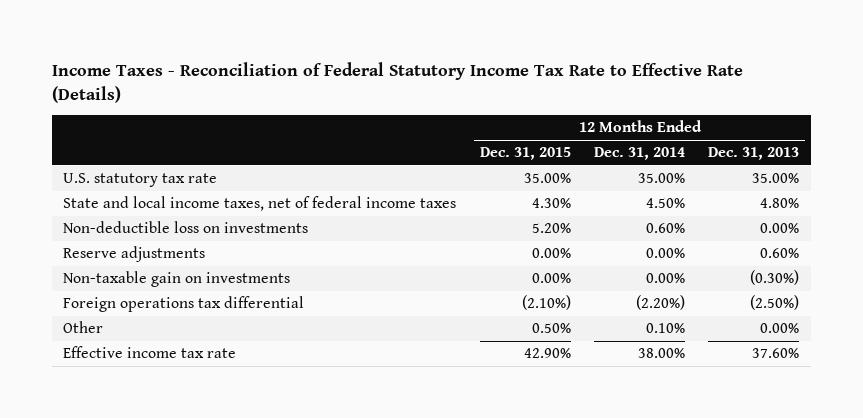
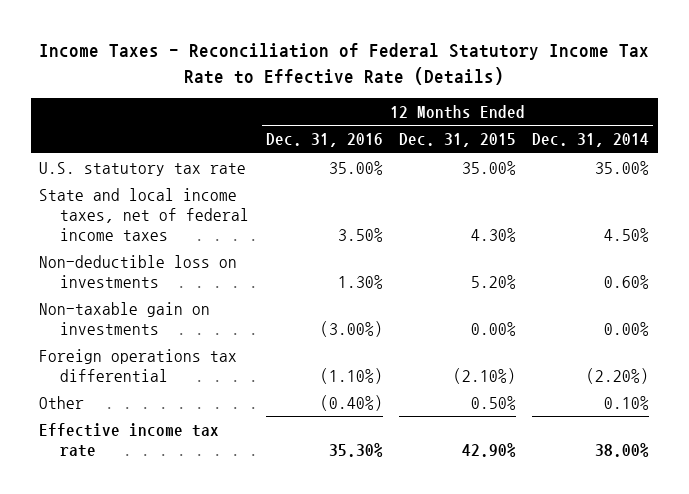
- | 12 Months Ended Dec. 31, 2015 | 12 Months Ended Dec. 31, 2014 | 12 Months Ended Dec. 31, 2013
+ | 12 Months Ended Dec. 31, 2016 | 12 Months Ended Dec. 31, 2015 | 12 Months Ended Dec. 31, 2014
- Reserve adjustments | 0.00% | 0.00% | 0.60%

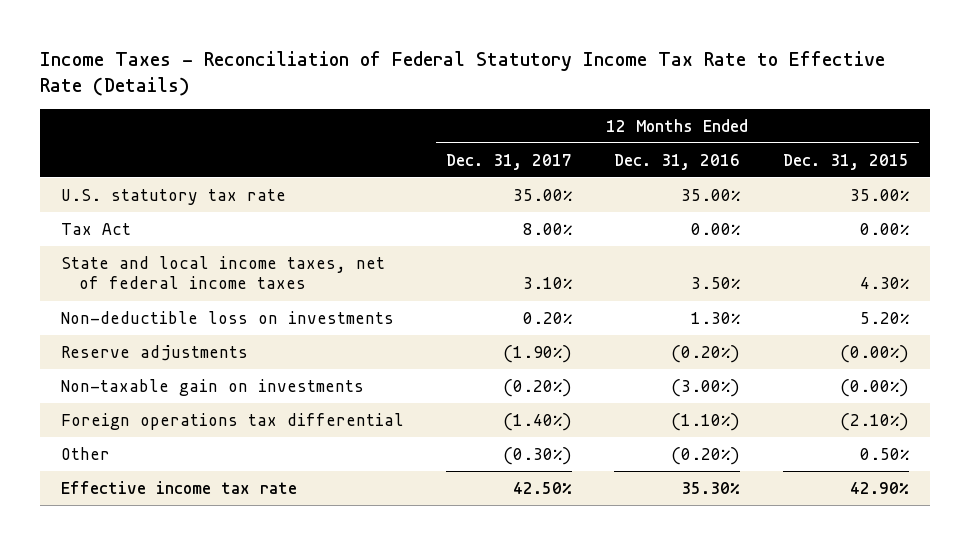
- | 12 Months Ended Dec. 31, 2016 | 12 Months Ended Dec. 31, 2015 | 12 Months Ended Dec. 31, 2014
+ | 12 Months Ended Dec. 31, 2017 | 12 Months Ended Dec. 31, 2016 | 12 Months Ended Dec. 31, 2015
+ Tax Act | 8.00% | 0.00% | 0.00%
- Non-taxable gain on investments | (3.00%) | 0.00% | 0.00%
+ Reserve adjustments | (1.90%) | (0.20%) | (0.00%)
+ Non-taxable gain on investments | (0.20%) | (3.00%) | (0.00%)
- Other | (0.40%) | 0.50% | 0.10%
+ Other | (0.30%) | (0.20%) | 0.50%

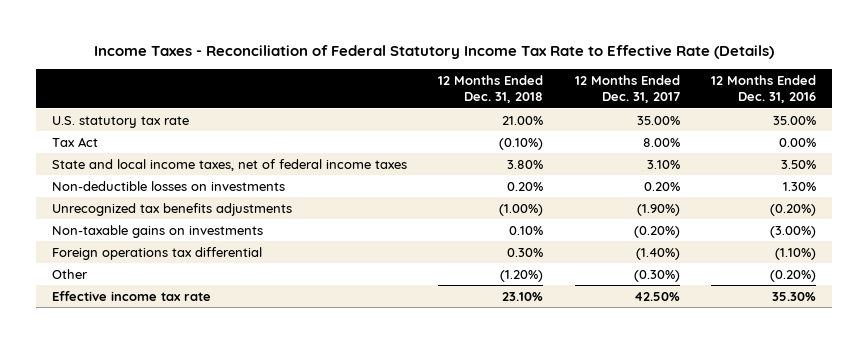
- | 12 Months Ended Dec. 31, 2017 | 12 Months Ended Dec. 31, 2016 | 12 Months Ended Dec. 31, 2015
+ | 12 Months Ended Dec. 31, 2018 | 12 Months Ended Dec. 31, 2017 | 12 Months Ended Dec. 31, 2016
- Non-deductible loss on investments | 0.20% | 1.30% | 5.20%
- Reserve adjustments | (1.90%) | (0.20%) | (0.00%)
- Non-taxable gain on investments | (0.20%) | (3.00%) | (0.00%)
+ Non-deductible losses on investments | 0.20% | 0.20% | 1.30%
+ Unrecognized tax benefits adjustments | (1.00%) | (1.90%) | (0.20%)
+ Non-taxable gains on investments | 0.10% | (0.20%) | (3.00%)

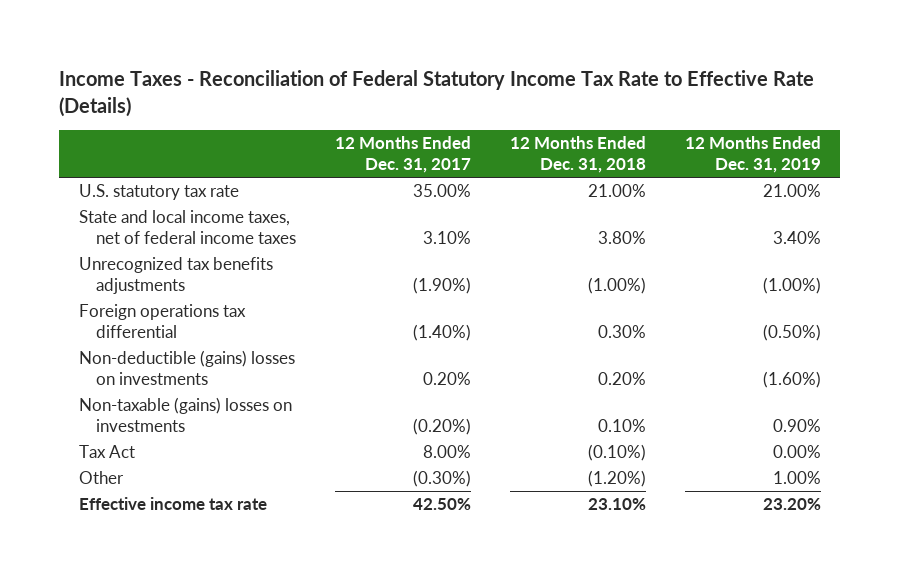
- | 12 Months Ended Dec. 31, 2018 | 12 Months Ended Dec. 31, 2017 | 12 Months Ended Dec. 31, 2016
+ | 12 Months Ended Dec. 31, 2017 | 12 Months Ended Dec. 31, 2018 | 12 Months Ended Dec. 31, 2019
- Non-deductible losses on investments | 0.20% | 0.20% | 1.30%
- Non-taxable gains on investments | 0.10% | (0.20%) | (3.00%)
+ Non-deductible (gains) losses on investments | 0.20% | 0.20% | (1.60%)
+ Non-taxable (gains) losses on investments | (0.20%) | 0.10% | 0.90%
moved down: Tax Act | 8.00% | (0.10%) | 0.00%

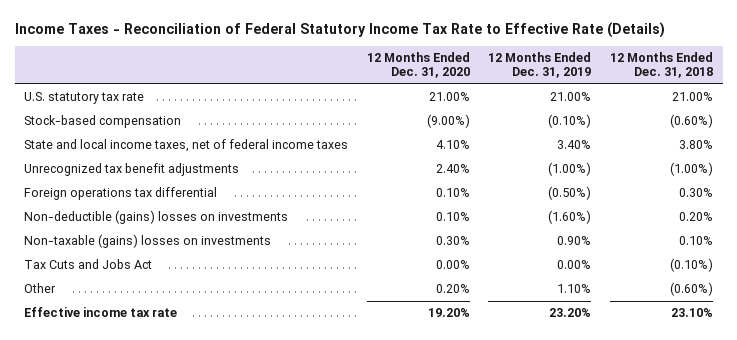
- | 12 Months Ended Dec. 31, 2017 | 12 Months Ended Dec. 31, 2018 | 12 Months Ended Dec. 31, 2019
+ | 12 Months Ended Dec. 31, 2020 | 12 Months Ended Dec. 31, 2019 | 12 Months Ended Dec. 31, 2018
+ Stock-based compensation | (9.00%) | (0.10%) | (0.60%)
- Unrecognized tax benefits adjustments | (1.90%) | (1.00%) | (1.00%)
+ Unrecognized tax benefit adjustments | 2.40% | (1.00%) | (1.00%)
- Tax Act | 8.00% | (0.10%) | 0.00%
- Other | (0.30%) | (1.20%) | 1.00%
+ Tax Cuts and Jobs Act | 0.00% | 0.00% | (0.10%)
+ Other | 0.20% | 1.10% | (0.60%)

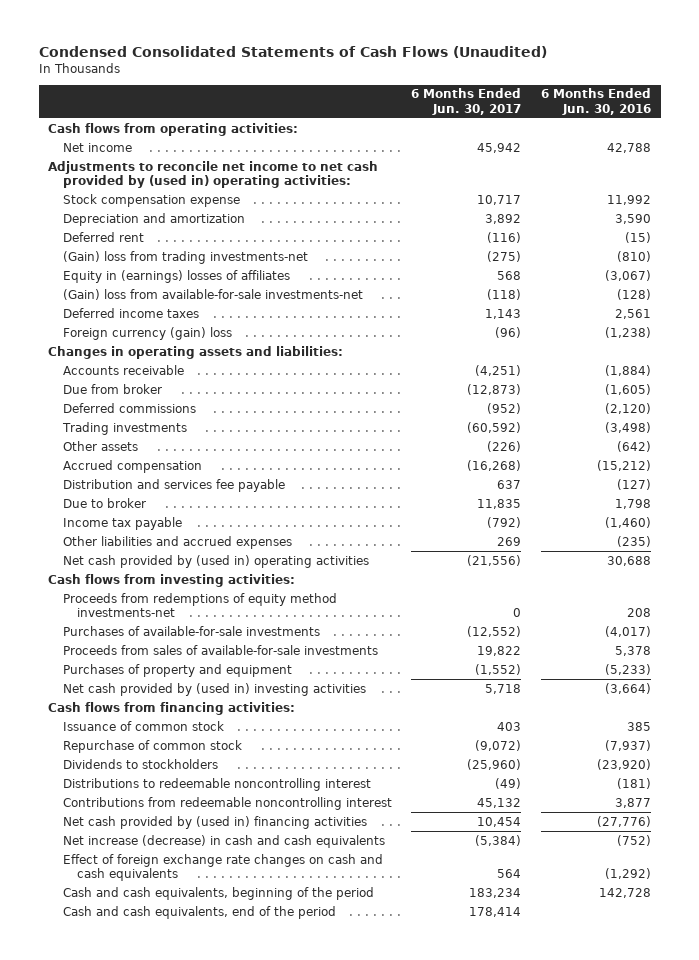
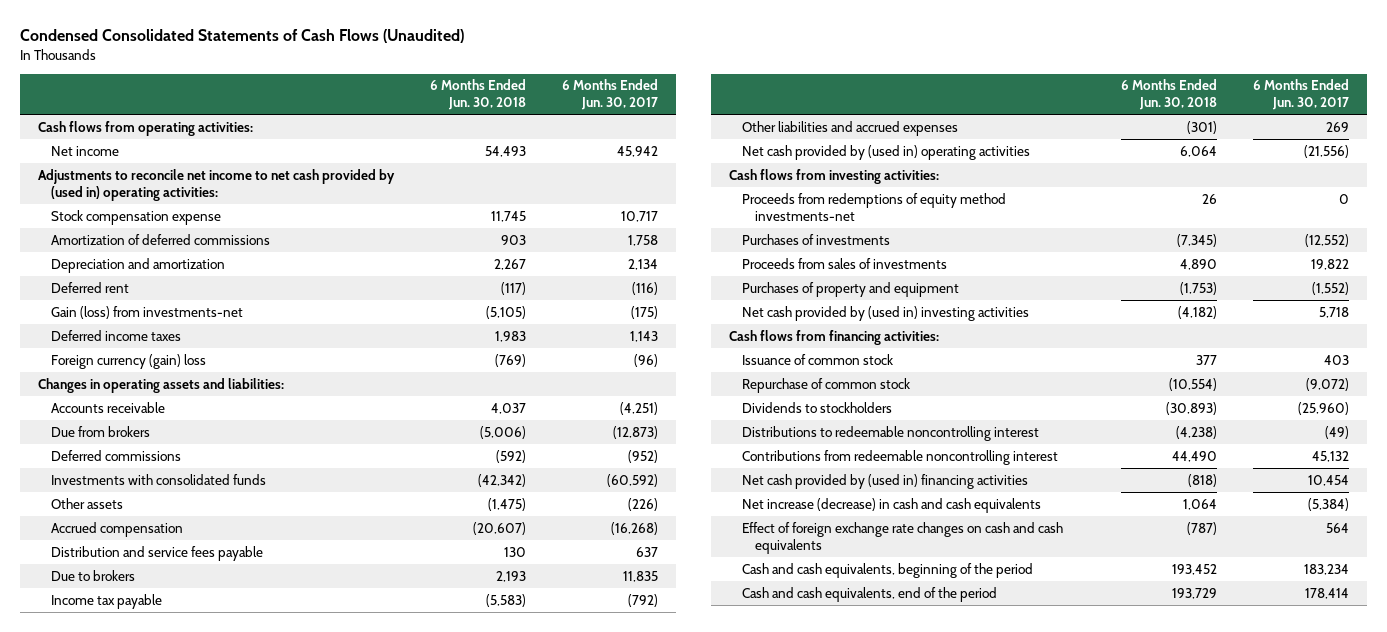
- | 6 Months Ended Jun. 30, 2017 | 6 Months Ended Jun. 30, 2016
+ | 6 Months Ended Jun. 30, 2018 | 6 Months Ended Jun. 30, 2017
- Depreciation and amortization | 3,892 | 3,590
+ Amortization of deferred commissions | 903 | 1,758
+ Depreciation and amortization | 2,267 | 2,134
- (Gain) loss from trading investments-net | (275) | (810)
- Equity in (earnings) losses of affiliates | 568 | (3,067)
- (Gain) loss from available-for-sale investments-net | (118) | (128)
+ Gain (loss) from investments-net | (5,105) | (175)
- Due from broker | (12,873) | (1,605)
+ Due from brokers | (5,006) | (12,873)
- Trading investments | (60,592) | (3,498)
+ Investments with consolidated funds | (42,342) | (60,592)
- Distribution and services fee payable | 637 | (127)
- Due to broker | 11,835 | 1,798
+ Distribution and service fees payable | 130 | 637
+ Due to brokers | 2,193 | 11,835
- Purchases of available-for-sale investments | (12,552) | (4,017)
- Proceeds from sales of available-for-sale investments | 19,822 | 5,378
+ Purchases of investments | (7,345) | (12,552)
+ Proceeds from sales of investments | 4,890 | 19,822

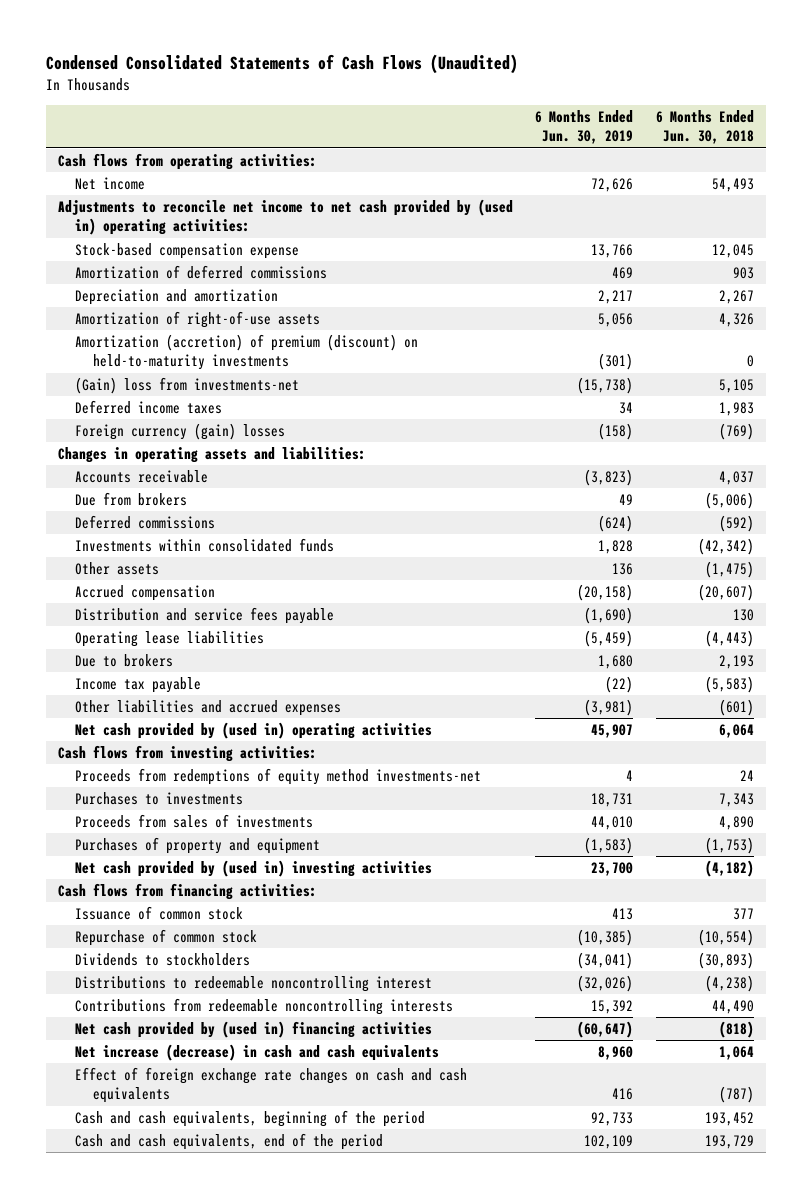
- | 6 Months Ended Jun. 30, 2018 | 6 Months Ended Jun. 30, 2017
+ | 6 Months Ended Jun. 30, 2019 | 6 Months Ended Jun. 30, 2018
- Stock compensation expense | 11,745 | 10,717
+ Stock-based compensation expense | 13,766 | 12,045
- Deferred rent | (117) | (116)
- Gain (loss) from investments-net | (5,105) | (175)
+ Amortization of right-of-use assets | 5,056 | 4,326
+ Amortization (accretion) of premium (discount) on held-to-maturity investments | (301) | 0
+ (Gain) loss from investments-net | (15,738) | 5,105
- Foreign currency (gain) loss | (769) | (96)
+ Foreign currency (gain) losses | (158) | (769)
- Investments with consolidated funds | (42,342) | (60,592)
+ Investments within consolidated funds | 1,828 | (42,342)
+ Operating lease liabilities | (5,459) | (4,443)
- Other liabilities and accrued expenses | (301) | 269
+ Other liabilities and accrued expenses | (3,981) | (601)
- Proceeds from redemptions of equity method investments-net | 26 | 0
- Purchases of investments | (7,345) | (12,552)
+ Proceeds from redemptions of equity method investments-net | 4 | 24
+ Purchases to investments | 18,731 | 7,343
- Contributions from redeemable noncontrolling interest | 44,490 | 45,132
+ Contributions from redeemable noncontrolling interests | 15,392 | 44,490

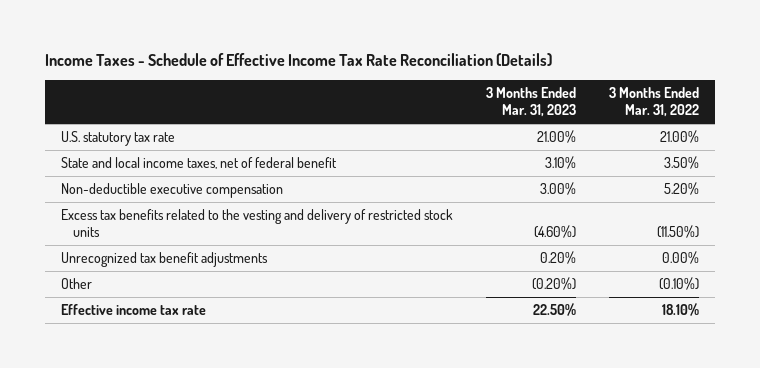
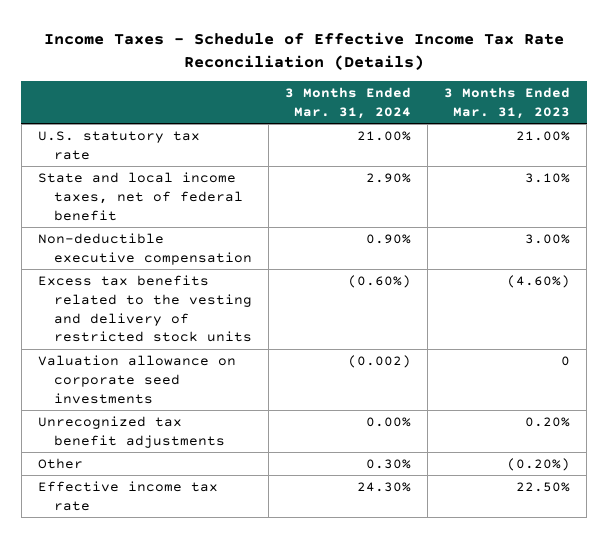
- | 3 Months Ended Mar. 31, 2023 | 3 Months Ended Mar. 31, 2022
+ | 3 Months Ended Mar. 31, 2024 | 3 Months Ended Mar. 31, 2023
+ Valuation allowance on corporate seed investments | (0.002) | 0

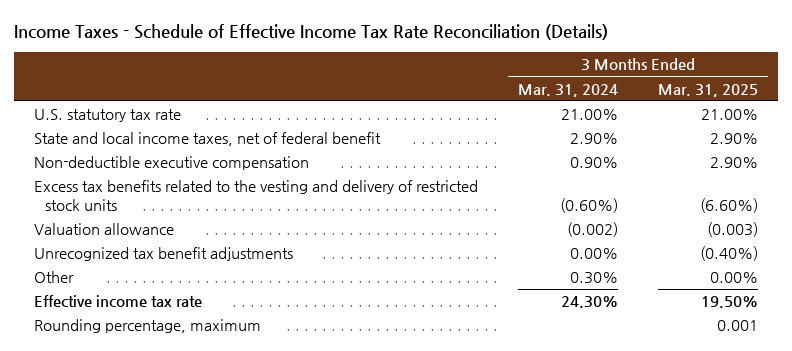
- | 3 Months Ended Mar. 31, 2024 | 3 Months Ended Mar. 31, 2023
+ | 3 Months Ended Mar. 31, 2024 | 3 Months Ended Mar. 31, 2025
- Valuation allowance on corporate seed investments | (0.002) | 0
+ Valuation allowance | (0.002) | (0.003)
+ Rounding percentage, maximum | | 0.001

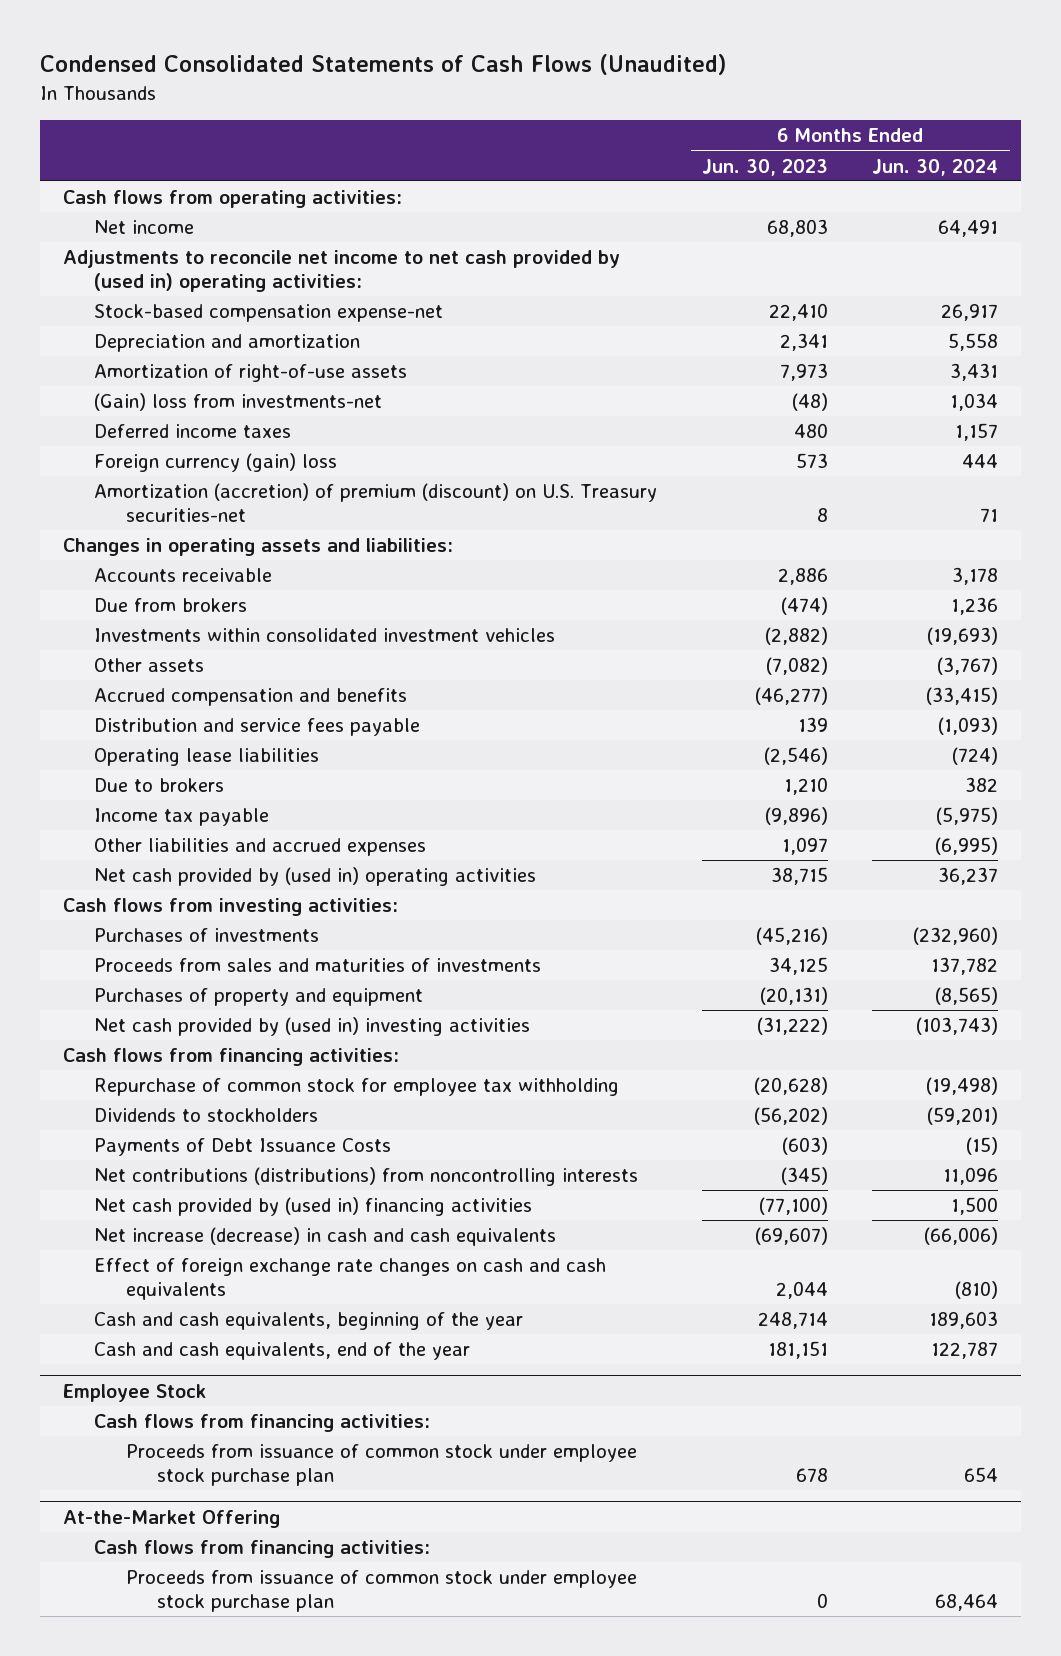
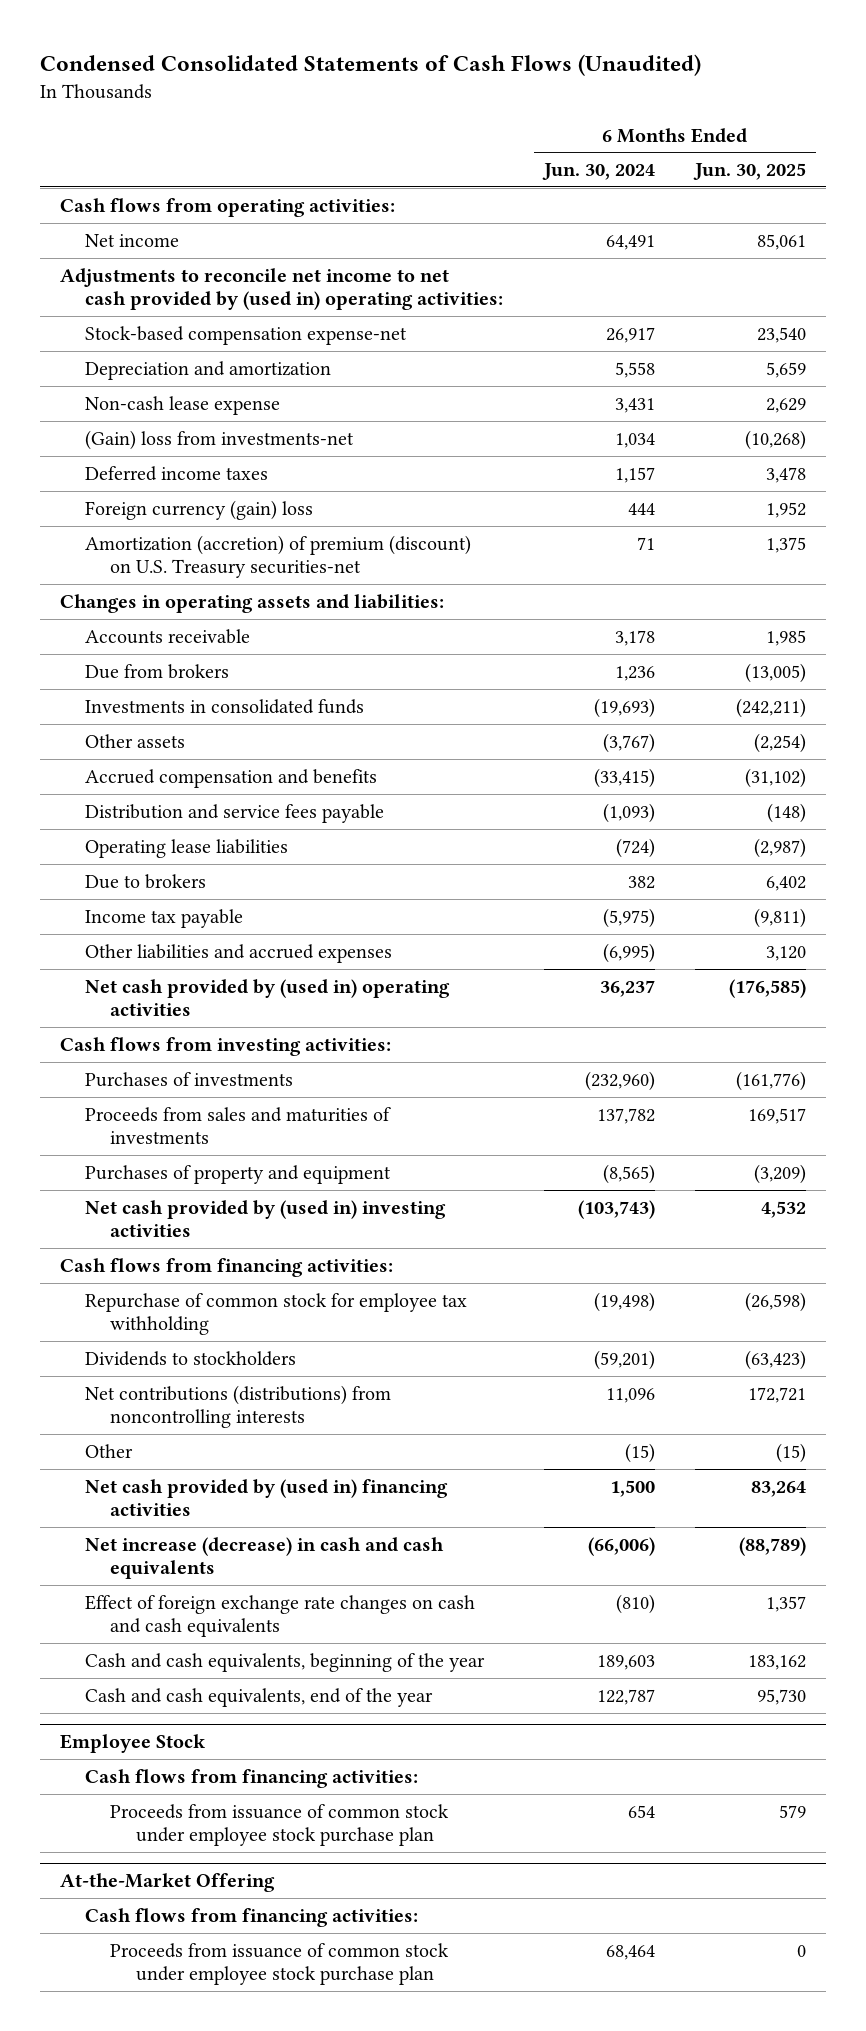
- | 6 Months Ended Jun. 30, 2023 | 6 Months Ended Jun. 30, 2024
+ | 6 Months Ended Jun. 30, 2024 | 6 Months Ended Jun. 30, 2025
- Amortization of right-of-use assets | 7,973 | 3,431
+ Non-cash lease expense | 3,431 | 2,629
- Investments within consolidated investment vehicles | (2,882) | (19,693)
+ Investments in consolidated funds | (19,693) | (242,211)
- Payments of Debt Issuance Costs | (603) | (15)
+ Other | (15) | (15)

